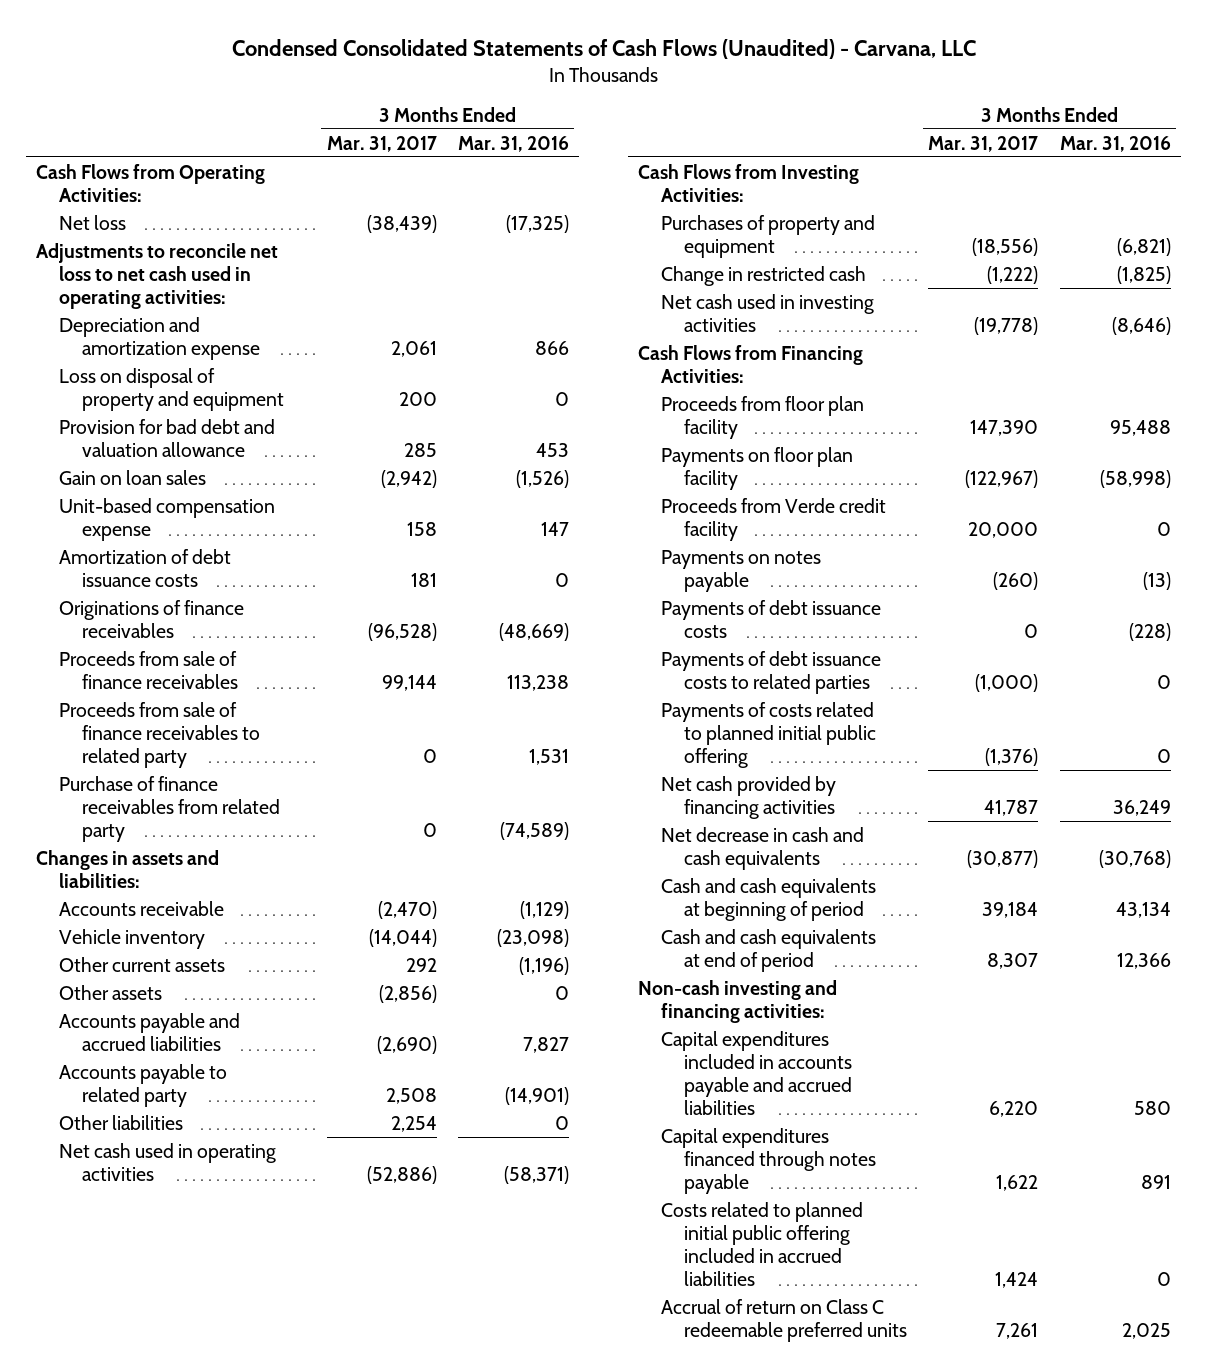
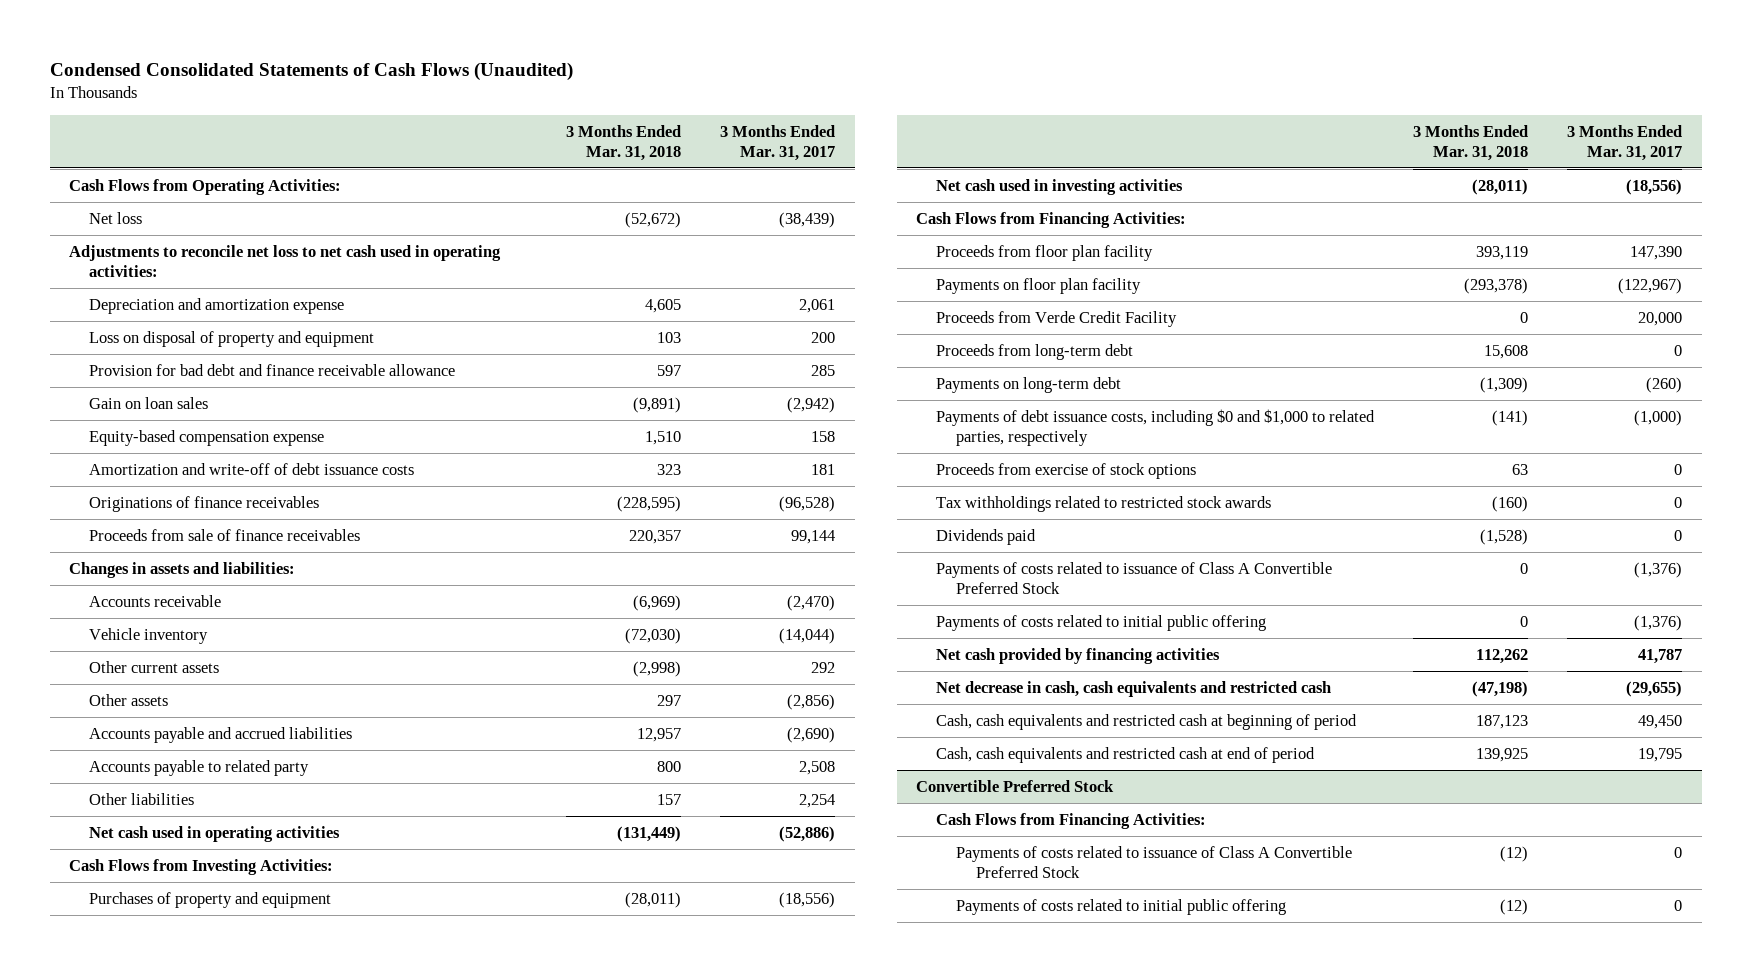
- Condensed Consolidated Statements of Cash Flows (Unaudited) - Carvana, LLC
+ Condensed Consolidated Statements of Cash Flows (Unaudited)
- | 3 Months Ended Mar. 31, 2017 | 3 Months Ended Mar. 31, 2016
+ | 3 Months Ended Mar. 31, 2018 | 3 Months Ended Mar. 31, 2017
- Provision for bad debt and valuation allowance | 285 | 453
+ Provision for bad debt and finance receivable allowance | 597 | 285
- Unit-based compensation expense | 158 | 147
- Amortization of debt issuance costs | 181 | 0
+ Equity-based compensation expense | 1,510 | 158
+ Amortization and write-off of debt issuance costs | 323 | 181
- Proceeds from sale of finance receivables to related party | 0 | 1,531
- Purchase of finance receivables from related party | 0 | (74,589)
- Change in restricted cash | (1,222) | (1,825)
- Net cash used in investing activities | (19,778) | (8,646)
+ Net cash used in investing activities | (28,011) | (18,556)
- Proceeds from Verde credit facility | 20,000 | 0
- Payments on notes payable | (260) | (13)
- Payments of debt issuance costs | 0 | (228)
- Payments of debt issuance costs to related parties | (1,000) | 0
- Payments of costs related to planned initial public offering | (1,376) | 0
+ Proceeds from Verde Credit Facility | 0 | 20,000
+ Proceeds from long-term debt | 15,608 | 0
+ Payments on long-term debt | (1,309) | (260)
+ Payments of debt issuance costs, including $0 and $1,000 to related parties, respectively | (141) | (1,000)
+ Proceeds from exercise of stock options | 63 | 0
+ Tax withholdings related to restricted stock awards | (160) | 0
+ Dividends paid | (1,528) | 0
+ Payments of costs related to issuance of Class A Convertible Preferred Stock | 0 | (1,376)
+ Payments of costs related to initial public offering | 0 | (1,376)
- Net decrease in cash and cash equivalents | (30,877) | (30,768)
- Cash and cash equivalents at beginning of period | 39,184 | 43,134
- Cash and cash equivalents at end of period | 8,307 | 12,366
- Non-cash investing and financing activities:
- Capital expenditures included in accounts payable and accrued liabilities | 6,220 | 580
- Capital expenditures financed through notes payable | 1,622 | 891
- Costs related to planned initial public offering included in accrued liabilities | 1,424 | 0
- Accrual of return on Class C redeemable preferred units | 7,261 | 2,025
+ Net decrease in cash, cash equivalents and restricted cash | (47,198) | (29,655)
+ Cash, cash equivalents and restricted cash at beginning of period | 187,123 | 49,450
+ Cash, cash equivalents and restricted cash at end of period | 139,925 | 19,795
+ Convertible Preferred Stock
+ Cash Flows from Financing Activities:
+ Payments of costs related to issuance of Class A Convertible Preferred Stock | (12) | 0
+ Payments of costs related to initial public offering | (12) | 0

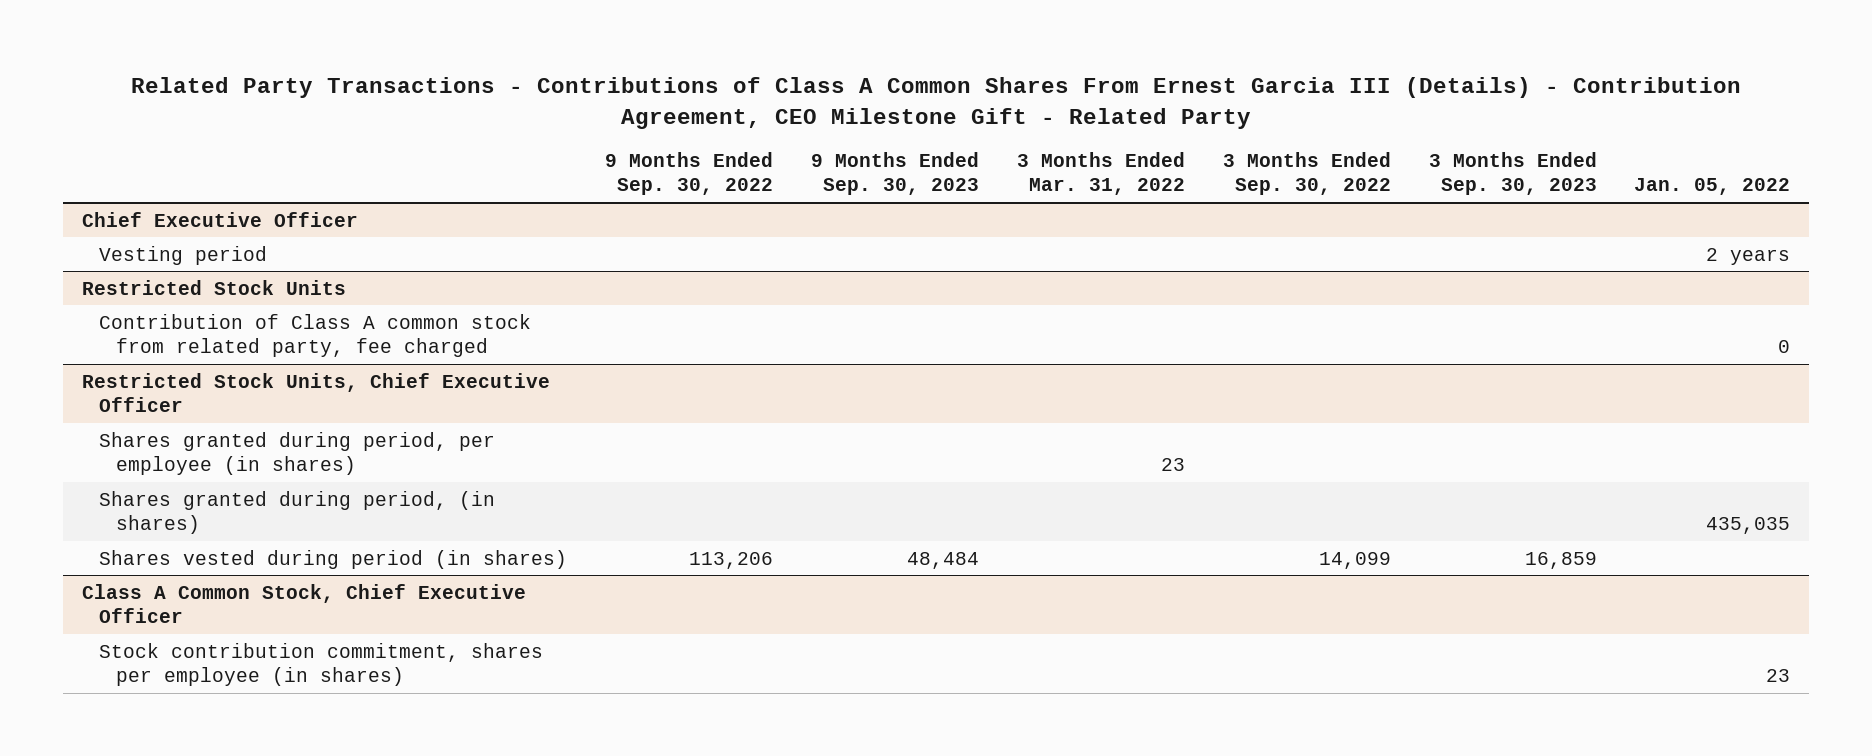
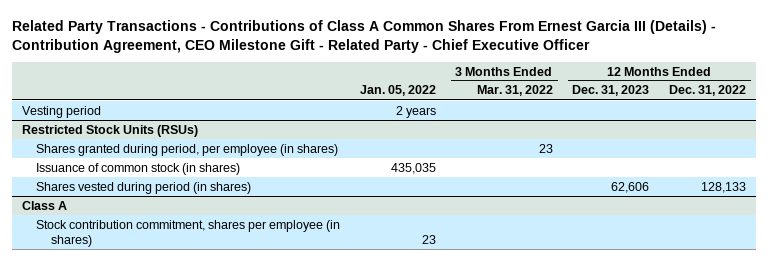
- Related Party Transactions - Contributions of Class A Common Shares From Ernest Garcia III (Details) - Contribution Agreement, CEO Milestone Gift - Related Party
+ Related Party Transactions - Contributions of Class A Common Shares From Ernest Garcia III (Details) - Contribution Agreement, CEO Milestone Gift - Related Party - Chief Executive Officer
- | 9 Months Ended Sep. 30, 2022 | 9 Months Ended Sep. 30, 2023 | 3 Months Ended Mar. 31, 2022 | 3 Months Ended Sep. 30, 2022 | 3 Months Ended Sep. 30, 2023 | Jan. 05, 2022
+ | Jan. 05, 2022 | 3 Months Ended Mar. 31, 2022 | 12 Months Ended Dec. 31, 2023 | 12 Months Ended Dec. 31, 2022
- Chief Executive Officer
- Restricted Stock Units
- Contribution of Class A common stock from related party, fee charged | | | | | | 0
- Restricted Stock Units, Chief Executive Officer
+ Restricted Stock Units (RSUs)
- Shares granted during period, (in shares) | | | | | | 435,035
+ Issuance of common stock (in shares) | 435,035 | | |
- Class A Common Stock, Chief Executive Officer
+ Class A

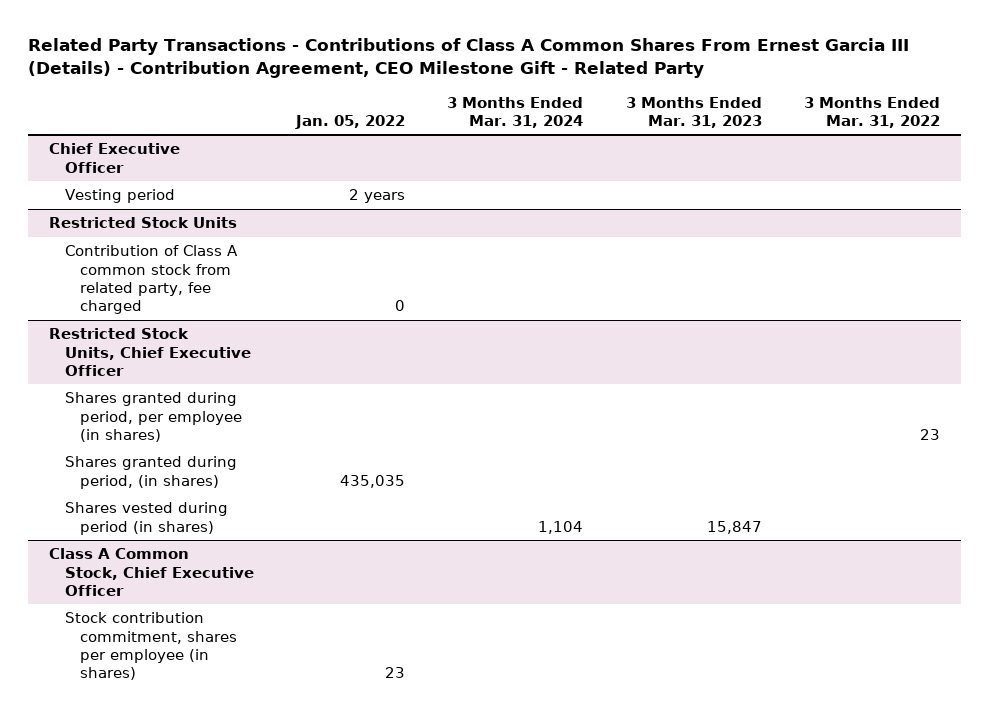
- Related Party Transactions - Contributions of Class A Common Shares From Ernest Garcia III (Details) - Contribution Agreement, CEO Milestone Gift - Related Party - Chief Executive Officer
+ Related Party Transactions - Contributions of Class A Common Shares From Ernest Garcia III (Details) - Contribution Agreement, CEO Milestone Gift - Related Party
- | Jan. 05, 2022 | 3 Months Ended Mar. 31, 2022 | 12 Months Ended Dec. 31, 2023 | 12 Months Ended Dec. 31, 2022
+ | Jan. 05, 2022 | 3 Months Ended Mar. 31, 2024 | 3 Months Ended Mar. 31, 2023 | 3 Months Ended Mar. 31, 2022
+ Chief Executive Officer
- Restricted Stock Units (RSUs)
+ Restricted Stock Units
+ Contribution of Class A common stock from related party, fee charged | 0 | | |
+ Restricted Stock Units, Chief Executive Officer
- Issuance of common stock (in shares) | 435,035 | | |
+ Shares granted during period, (in shares) | 435,035 | | |
- Class A
+ Class A Common Stock, Chief Executive Officer

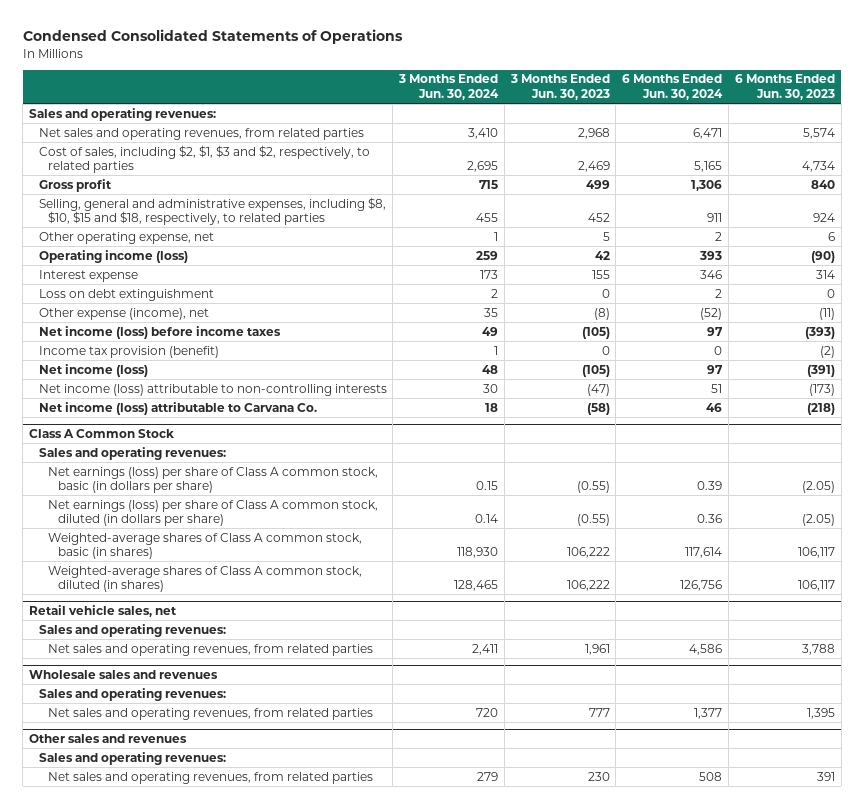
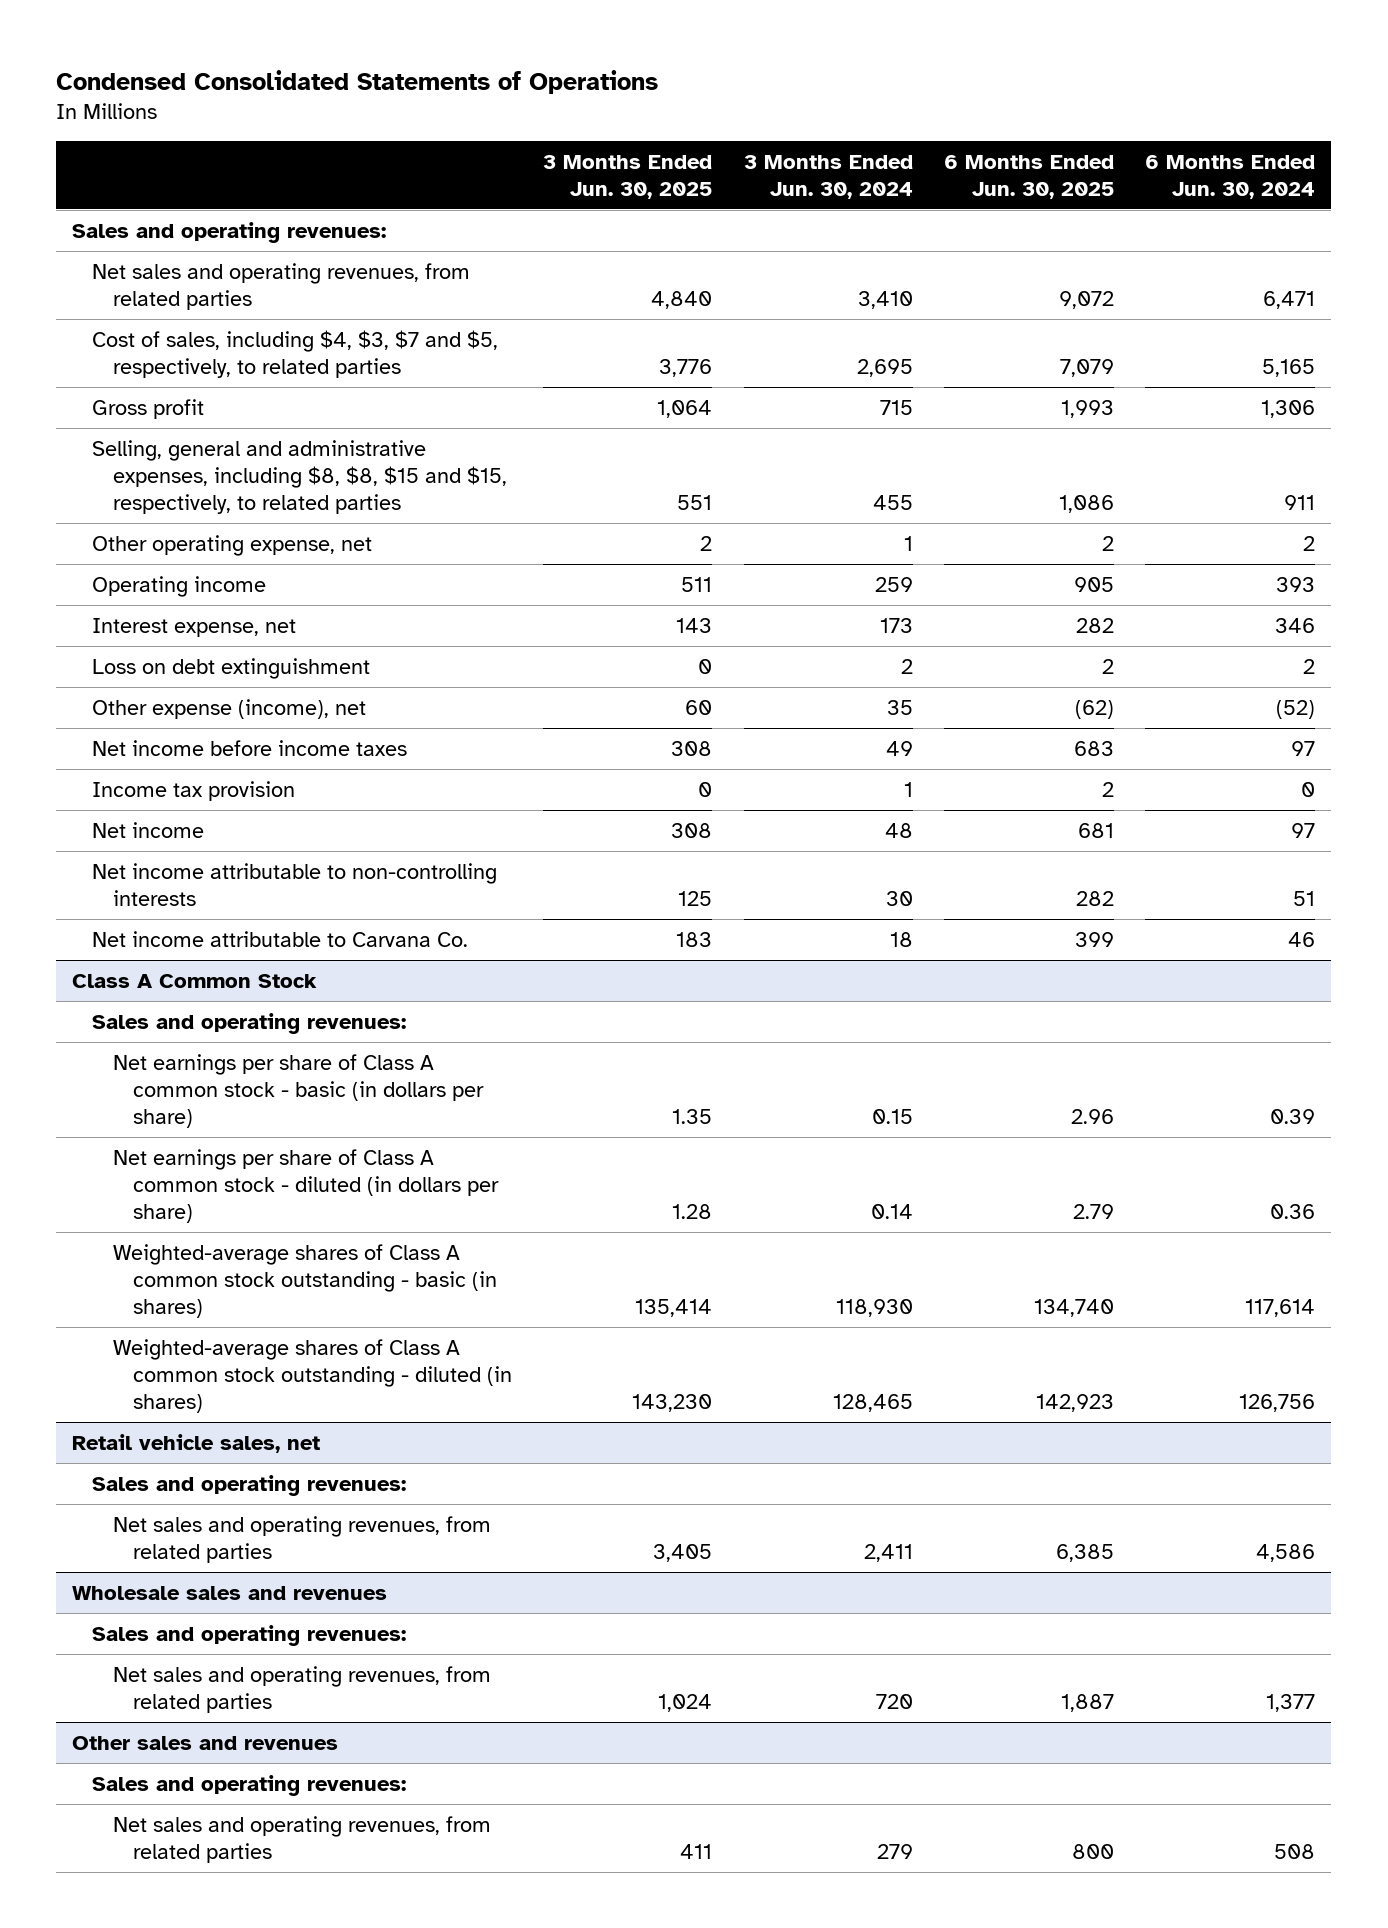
- | 3 Months Ended Jun. 30, 2024 | 3 Months Ended Jun. 30, 2023 | 6 Months Ended Jun. 30, 2024 | 6 Months Ended Jun. 30, 2023
+ | 3 Months Ended Jun. 30, 2025 | 3 Months Ended Jun. 30, 2024 | 6 Months Ended Jun. 30, 2025 | 6 Months Ended Jun. 30, 2024
- Cost of sales, including $2, $1, $3 and $2, respectively, to related parties | 2,695 | 2,469 | 5,165 | 4,734
+ Cost of sales, including $4, $3, $7 and $5, respectively, to related parties | 3,776 | 2,695 | 7,079 | 5,165
- Selling, general and administrative expenses, including $8, $10, $15 and $18, respectively, to related parties | 455 | 452 | 911 | 924
+ Selling, general and administrative expenses, including $8, $8, $15 and $15, respectively, to related parties | 551 | 455 | 1,086 | 911
- Operating income (loss) | 259 | 42 | 393 | (90)
- Interest expense | 173 | 155 | 346 | 314
+ Operating income | 511 | 259 | 905 | 393
+ Interest expense, net | 143 | 173 | 282 | 346
- Net income (loss) before income taxes | 49 | (105) | 97 | (393)
- Income tax provision (benefit) | 1 | 0 | 0 | (2)
- Net income (loss) | 48 | (105) | 97 | (391)
- Net income (loss) attributable to non-controlling interests | 30 | (47) | 51 | (173)
- Net income (loss) attributable to Carvana Co. | 18 | (58) | 46 | (218)
+ Net income before income taxes | 308 | 49 | 683 | 97
+ Income tax provision | 0 | 1 | 2 | 0
+ Net income | 308 | 48 | 681 | 97
+ Net income attributable to non-controlling interests | 125 | 30 | 282 | 51
+ Net income attributable to Carvana Co. | 183 | 18 | 399 | 46
@ Class A Common Stock
- Net earnings (loss) per share of Class A common stock, basic (in dollars per share) | 0.15 | (0.55) | 0.39 | (2.05)
- Net earnings (loss) per share of Class A common stock, diluted (in dollars per share) | 0.14 | (0.55) | 0.36 | (2.05)
- Weighted-average shares of Class A common stock, basic (in shares) | 118,930 | 106,222 | 117,614 | 106,117
- Weighted-average shares of Class A common stock, diluted (in shares) | 128,465 | 106,222 | 126,756 | 106,117
+ Net earnings per share of Class A common stock - basic (in dollars per share) | 1.35 | 0.15 | 2.96 | 0.39
+ Net earnings per share of Class A common stock - diluted (in dollars per share) | 1.28 | 0.14 | 2.79 | 0.36
+ Weighted-average shares of Class A common stock outstanding - basic (in shares) | 135,414 | 118,930 | 134,740 | 117,614
+ Weighted-average shares of Class A common stock outstanding - diluted (in shares) | 143,230 | 128,465 | 142,923 | 126,756

